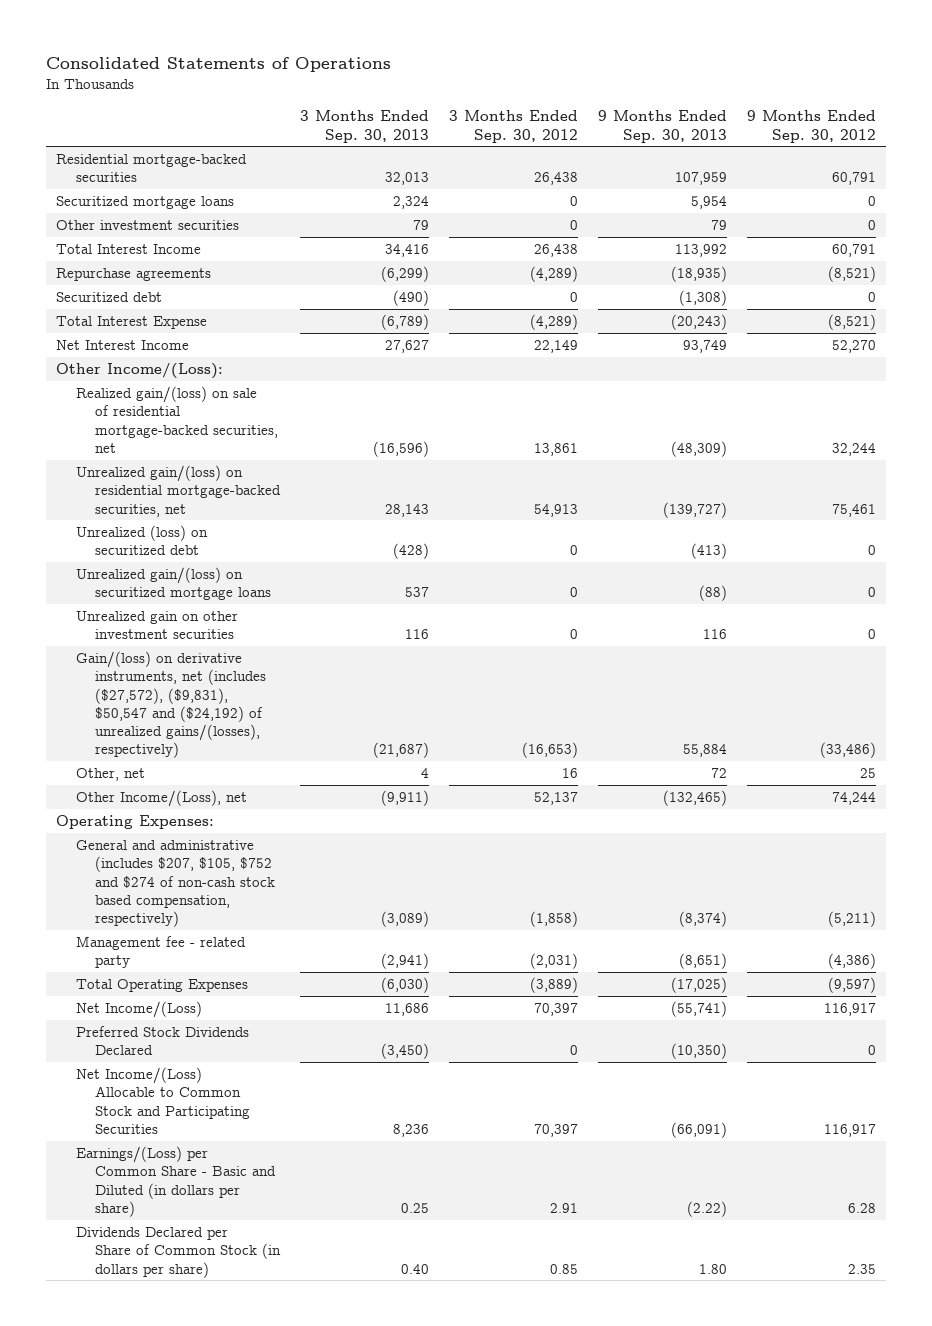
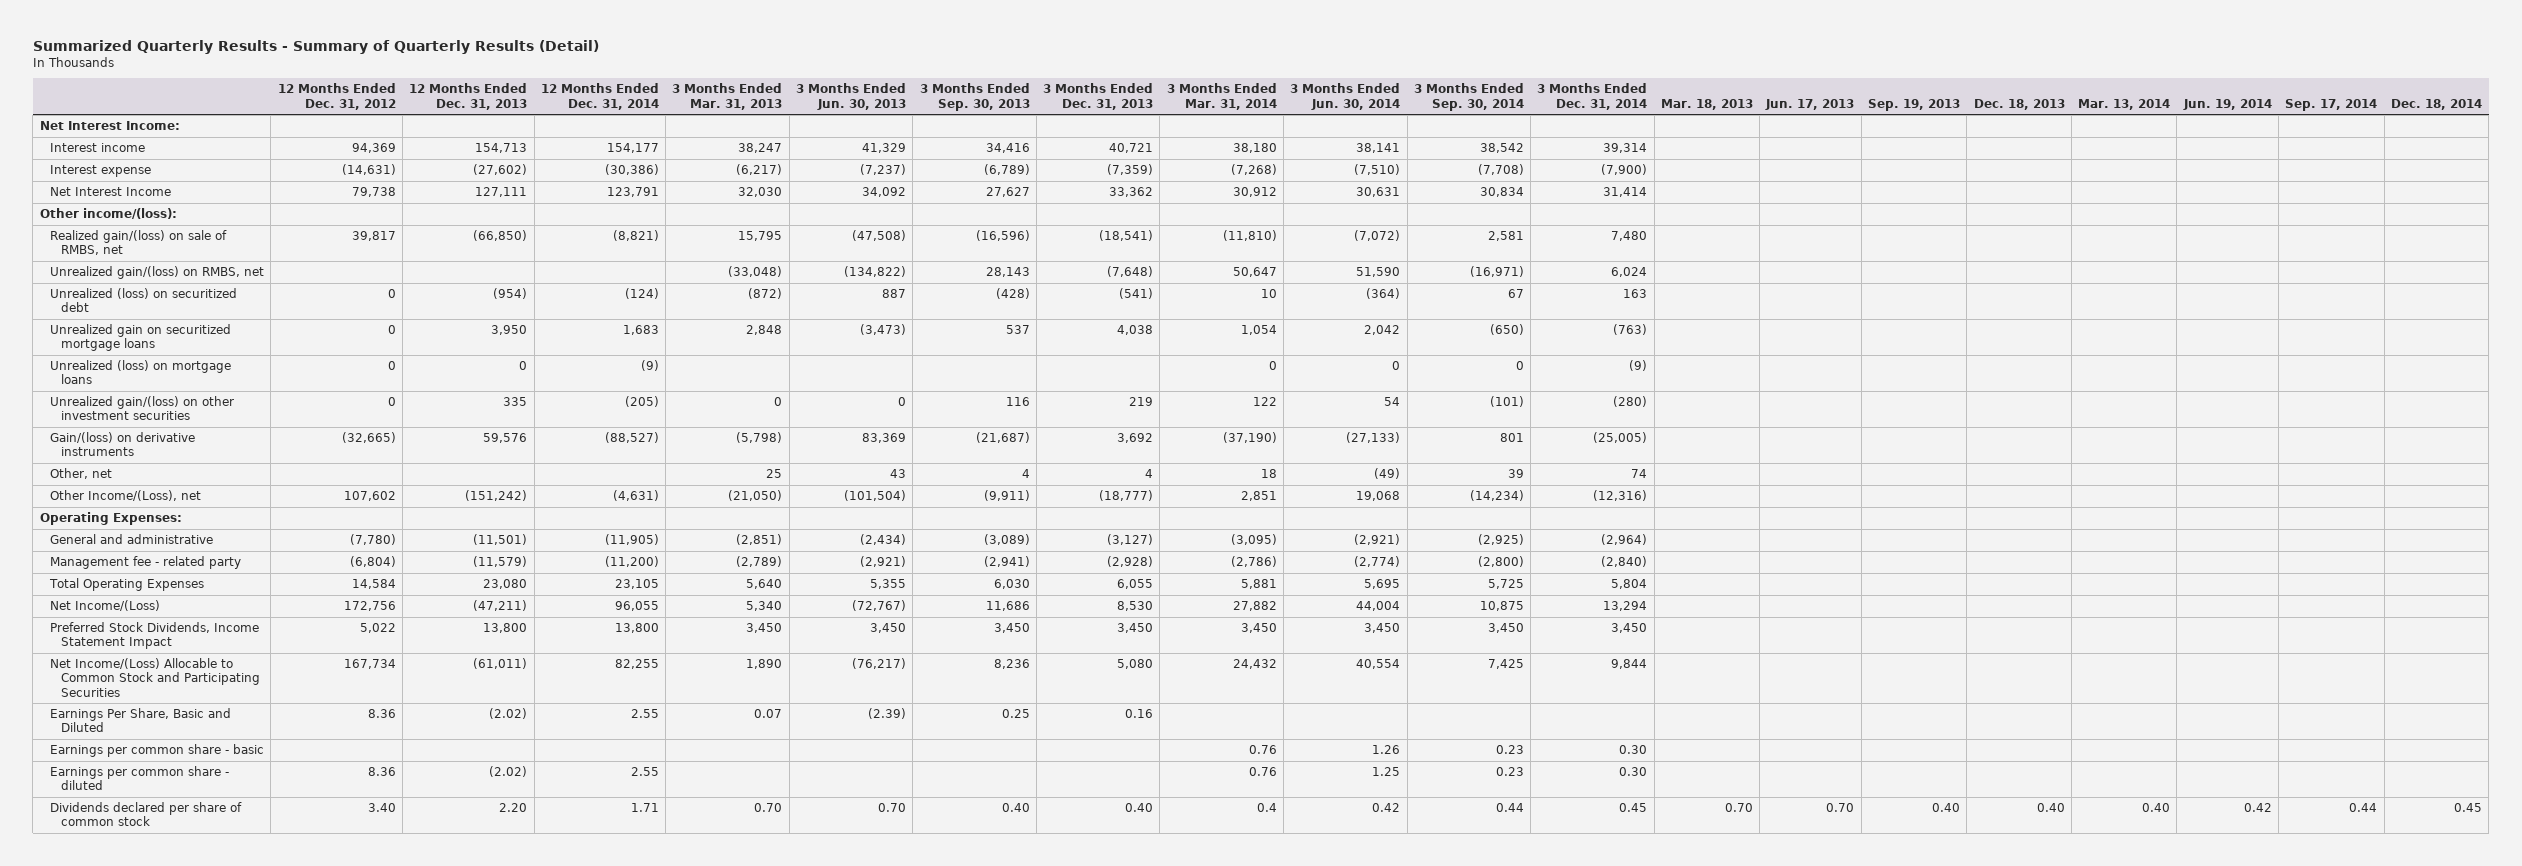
- Consolidated Statements of Operations
+ Summarized Quarterly Results - Summary of Quarterly Results (Detail)
- | 3 Months Ended Sep. 30, 2013 | 3 Months Ended Sep. 30, 2012 | 9 Months Ended Sep. 30, 2013 | 9 Months Ended Sep. 30, 2012
+ | 12 Months Ended Dec. 31, 2012 | 12 Months Ended Dec. 31, 2013 | 12 Months Ended Dec. 31, 2014 | 3 Months Ended Mar. 31, 2013 | 3 Months Ended Jun. 30, 2013 | 3 Months Ended Sep. 30, 2013 | 3 Months Ended Dec. 31, 2013 | 3 Months Ended Mar. 31, 2014 | 3 Months Ended Jun. 30, 2014 | 3 Months Ended Sep. 30, 2014 | 3 Months Ended Dec. 31, 2014 | Mar. 18, 2013 | Jun. 17, 2013 | Sep. 19, 2013 | Dec. 18, 2013 | Mar. 13, 2014 | Jun. 19, 2014 | Sep. 17, 2014 | Dec. 18, 2014
- Residential mortgage-backed securities | 32,013 | 26,438 | 107,959 | 60,791
- Securitized mortgage loans | 2,324 | 0 | 5,954 | 0
- Other investment securities | 79 | 0 | 79 | 0
- Total Interest Income | 34,416 | 26,438 | 113,992 | 60,791
- Repurchase agreements | (6,299) | (4,289) | (18,935) | (8,521)
- Securitized debt | (490) | 0 | (1,308) | 0
- Total Interest Expense | (6,789) | (4,289) | (20,243) | (8,521)
+ Net Interest Income:
+ Interest income | 94,369 | 154,713 | 154,177 | 38,247 | 41,329 | 34,416 | 40,721 | 38,180 | 38,141 | 38,542 | 39,314 | | | | | | | |
+ Interest expense | (14,631) | (27,602) | (30,386) | (6,217) | (7,237) | (6,789) | (7,359) | (7,268) | (7,510) | (7,708) | (7,900) | | | | | | | |
- Other Income/(Loss):
- Realized gain/(loss) on sale of residential mortgage-backed securities, net | (16,596) | 13,861 | (48,309) | 32,244
- Unrealized gain/(loss) on residential mortgage-backed securities, net | 28,143 | 54,913 | (139,727) | 75,461
+ Other income/(loss):
+ Realized gain/(loss) on sale of RMBS, net | 39,817 | (66,850) | (8,821) | 15,795 | (47,508) | (16,596) | (18,541) | (11,810) | (7,072) | 2,581 | 7,480 | | | | | | | |
+ Unrealized gain/(loss) on RMBS, net | | | | (33,048) | (134,822) | 28,143 | (7,648) | 50,647 | 51,590 | (16,971) | 6,024 | | | | | | | |
- Unrealized gain/(loss) on securitized mortgage loans | 537 | 0 | (88) | 0
- Unrealized gain on other investment securities | 116 | 0 | 116 | 0
- Gain/(loss) on derivative instruments, net (includes ($27,572), ($9,831), $50,547 and ($24,192) of unrealized gains/(losses), respectively) | (21,687) | (16,653) | 55,884 | (33,486)
+ Unrealized gain on securitized mortgage loans | 0 | 3,950 | 1,683 | 2,848 | (3,473) | 537 | 4,038 | 1,054 | 2,042 | (650) | (763) | | | | | | | |
+ Unrealized (loss) on mortgage loans | 0 | 0 | (9) | | | | | 0 | 0 | 0 | (9) | | | | | | | |
+ Unrealized gain/(loss) on other investment securities | 0 | 335 | (205) | 0 | 0 | 116 | 219 | 122 | 54 | (101) | (280) | | | | | | | |
+ Gain/(loss) on derivative instruments | (32,665) | 59,576 | (88,527) | (5,798) | 83,369 | (21,687) | 3,692 | (37,190) | (27,133) | 801 | (25,005) | | | | | | | |
- General and administrative (includes $207, $105, $752 and $274 of non-cash stock based compensation, respectively) | (3,089) | (1,858) | (8,374) | (5,211)
+ General and administrative | (7,780) | (11,501) | (11,905) | (2,851) | (2,434) | (3,089) | (3,127) | (3,095) | (2,921) | (2,925) | (2,964) | | | | | | | |
- Total Operating Expenses | (6,030) | (3,889) | (17,025) | (9,597)
+ Total Operating Expenses | 14,584 | 23,080 | 23,105 | 5,640 | 5,355 | 6,030 | 6,055 | 5,881 | 5,695 | 5,725 | 5,804 | | | | | | | |
- Preferred Stock Dividends Declared | (3,450) | 0 | (10,350) | 0
+ Preferred Stock Dividends, Income Statement Impact | 5,022 | 13,800 | 13,800 | 3,450 | 3,450 | 3,450 | 3,450 | 3,450 | 3,450 | 3,450 | 3,450 | | | | | | | |
- Earnings/(Loss) per Common Share - Basic and Diluted (in dollars per share) | 0.25 | 2.91 | (2.22) | 6.28
- Dividends Declared per Share of Common Stock (in dollars per share) | 0.40 | 0.85 | 1.80 | 2.35
+ Earnings Per Share, Basic and Diluted | 8.36 | (2.02) | 2.55 | 0.07 | (2.39) | 0.25 | 0.16 | | | | | | | | | | | |
+ Earnings per common share - basic | | | | | | | | 0.76 | 1.26 | 0.23 | 0.30 | | | | | | | |
+ Earnings per common share - diluted | 8.36 | (2.02) | 2.55 | | | | | 0.76 | 1.25 | 0.23 | 0.30 | | | | | | | |
+ Dividends declared per share of common stock | 3.40 | 2.20 | 1.71 | 0.70 | 0.70 | 0.40 | 0.40 | 0.4 | 0.42 | 0.44 | 0.45 | 0.70 | 0.70 | 0.40 | 0.40 | 0.40 | 0.42 | 0.44 | 0.45

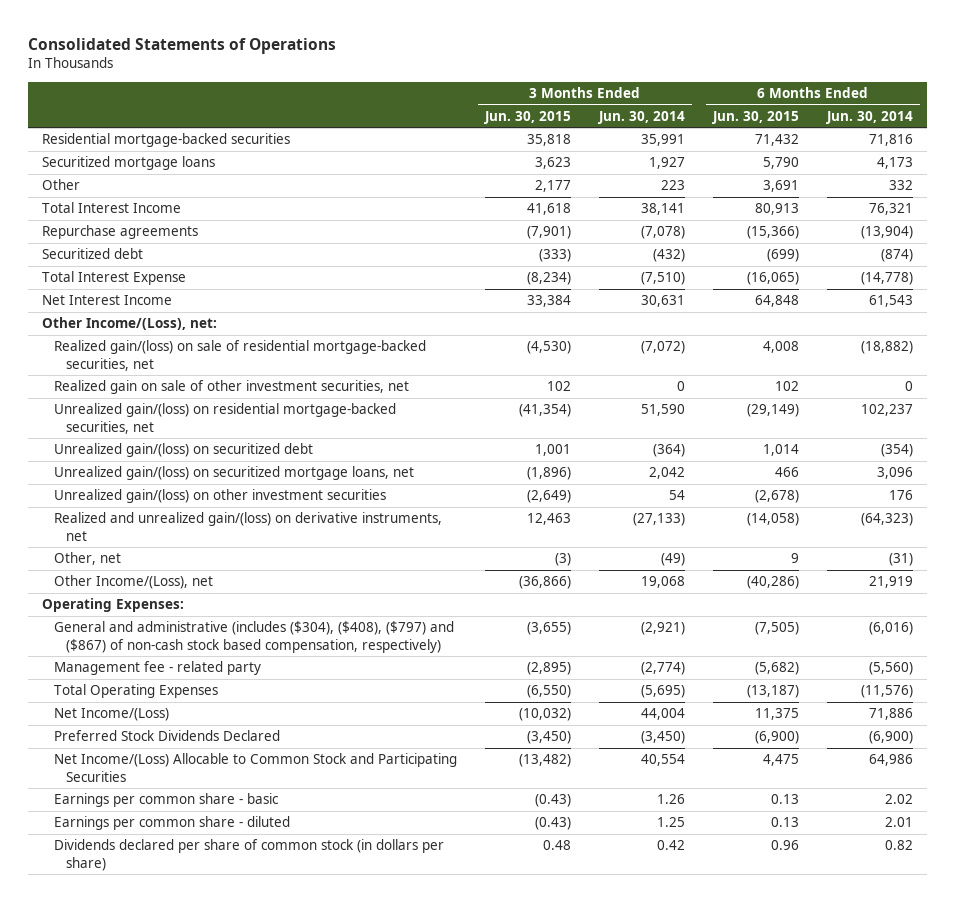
- Summarized Quarterly Results - Summary of Quarterly Results (Detail)
+ Consolidated Statements of Operations
- | 12 Months Ended Dec. 31, 2012 | 12 Months Ended Dec. 31, 2013 | 12 Months Ended Dec. 31, 2014 | 3 Months Ended Mar. 31, 2013 | 3 Months Ended Jun. 30, 2013 | 3 Months Ended Sep. 30, 2013 | 3 Months Ended Dec. 31, 2013 | 3 Months Ended Mar. 31, 2014 | 3 Months Ended Jun. 30, 2014 | 3 Months Ended Sep. 30, 2014 | 3 Months Ended Dec. 31, 2014 | Mar. 18, 2013 | Jun. 17, 2013 | Sep. 19, 2013 | Dec. 18, 2013 | Mar. 13, 2014 | Jun. 19, 2014 | Sep. 17, 2014 | Dec. 18, 2014
+ | 3 Months Ended Jun. 30, 2015 | 3 Months Ended Jun. 30, 2014 | 6 Months Ended Jun. 30, 2015 | 6 Months Ended Jun. 30, 2014
- Net Interest Income:
- Interest income | 94,369 | 154,713 | 154,177 | 38,247 | 41,329 | 34,416 | 40,721 | 38,180 | 38,141 | 38,542 | 39,314 | | | | | | | |
- Interest expense | (14,631) | (27,602) | (30,386) | (6,217) | (7,237) | (6,789) | (7,359) | (7,268) | (7,510) | (7,708) | (7,900) | | | | | | | |
+ Residential mortgage-backed securities | 35,818 | 35,991 | 71,432 | 71,816
+ Securitized mortgage loans | 3,623 | 1,927 | 5,790 | 4,173
+ Other | 2,177 | 223 | 3,691 | 332
+ Total Interest Income | 41,618 | 38,141 | 80,913 | 76,321
+ Repurchase agreements | (7,901) | (7,078) | (15,366) | (13,904)
+ Securitized debt | (333) | (432) | (699) | (874)
+ Total Interest Expense | (8,234) | (7,510) | (16,065) | (14,778)
- Other income/(loss):
- Realized gain/(loss) on sale of RMBS, net | 39,817 | (66,850) | (8,821) | 15,795 | (47,508) | (16,596) | (18,541) | (11,810) | (7,072) | 2,581 | 7,480 | | | | | | | |
- Unrealized gain/(loss) on RMBS, net | | | | (33,048) | (134,822) | 28,143 | (7,648) | 50,647 | 51,590 | (16,971) | 6,024 | | | | | | | |
- Unrealized (loss) on securitized debt | 0 | (954) | (124) | (872) | 887 | (428) | (541) | 10 | (364) | 67 | 163 | | | | | | | |
- Unrealized gain on securitized mortgage loans | 0 | 3,950 | 1,683 | 2,848 | (3,473) | 537 | 4,038 | 1,054 | 2,042 | (650) | (763) | | | | | | | |
- Unrealized (loss) on mortgage loans | 0 | 0 | (9) | | | | | 0 | 0 | 0 | (9) | | | | | | | |
+ Other Income/(Loss), net:
+ Realized gain/(loss) on sale of residential mortgage-backed securities, net | (4,530) | (7,072) | 4,008 | (18,882)
+ Realized gain on sale of other investment securities, net | 102 | 0 | 102 | 0
+ Unrealized gain/(loss) on residential mortgage-backed securities, net | (41,354) | 51,590 | (29,149) | 102,237
+ Unrealized gain/(loss) on securitized debt | 1,001 | (364) | 1,014 | (354)
+ Unrealized gain/(loss) on securitized mortgage loans, net | (1,896) | 2,042 | 466 | 3,096
- Gain/(loss) on derivative instruments | (32,665) | 59,576 | (88,527) | (5,798) | 83,369 | (21,687) | 3,692 | (37,190) | (27,133) | 801 | (25,005) | | | | | | | |
+ Realized and unrealized gain/(loss) on derivative instruments, net | 12,463 | (27,133) | (14,058) | (64,323)
- General and administrative | (7,780) | (11,501) | (11,905) | (2,851) | (2,434) | (3,089) | (3,127) | (3,095) | (2,921) | (2,925) | (2,964) | | | | | | | |
+ General and administrative (includes ($304), ($408), ($797) and ($867) of non-cash stock based compensation, respectively) | (3,655) | (2,921) | (7,505) | (6,016)
- Total Operating Expenses | 14,584 | 23,080 | 23,105 | 5,640 | 5,355 | 6,030 | 6,055 | 5,881 | 5,695 | 5,725 | 5,804 | | | | | | | |
+ Total Operating Expenses | (6,550) | (5,695) | (13,187) | (11,576)
- Preferred Stock Dividends, Income Statement Impact | 5,022 | 13,800 | 13,800 | 3,450 | 3,450 | 3,450 | 3,450 | 3,450 | 3,450 | 3,450 | 3,450 | | | | | | | |
+ Preferred Stock Dividends Declared | (3,450) | (3,450) | (6,900) | (6,900)
- Earnings Per Share, Basic and Diluted | 8.36 | (2.02) | 2.55 | 0.07 | (2.39) | 0.25 | 0.16 | | | | | | | | | | | |
- Dividends declared per share of common stock | 3.40 | 2.20 | 1.71 | 0.70 | 0.70 | 0.40 | 0.40 | 0.4 | 0.42 | 0.44 | 0.45 | 0.70 | 0.70 | 0.40 | 0.40 | 0.40 | 0.42 | 0.44 | 0.45
+ Dividends declared per share of common stock (in dollars per share) | 0.48 | 0.42 | 0.96 | 0.82

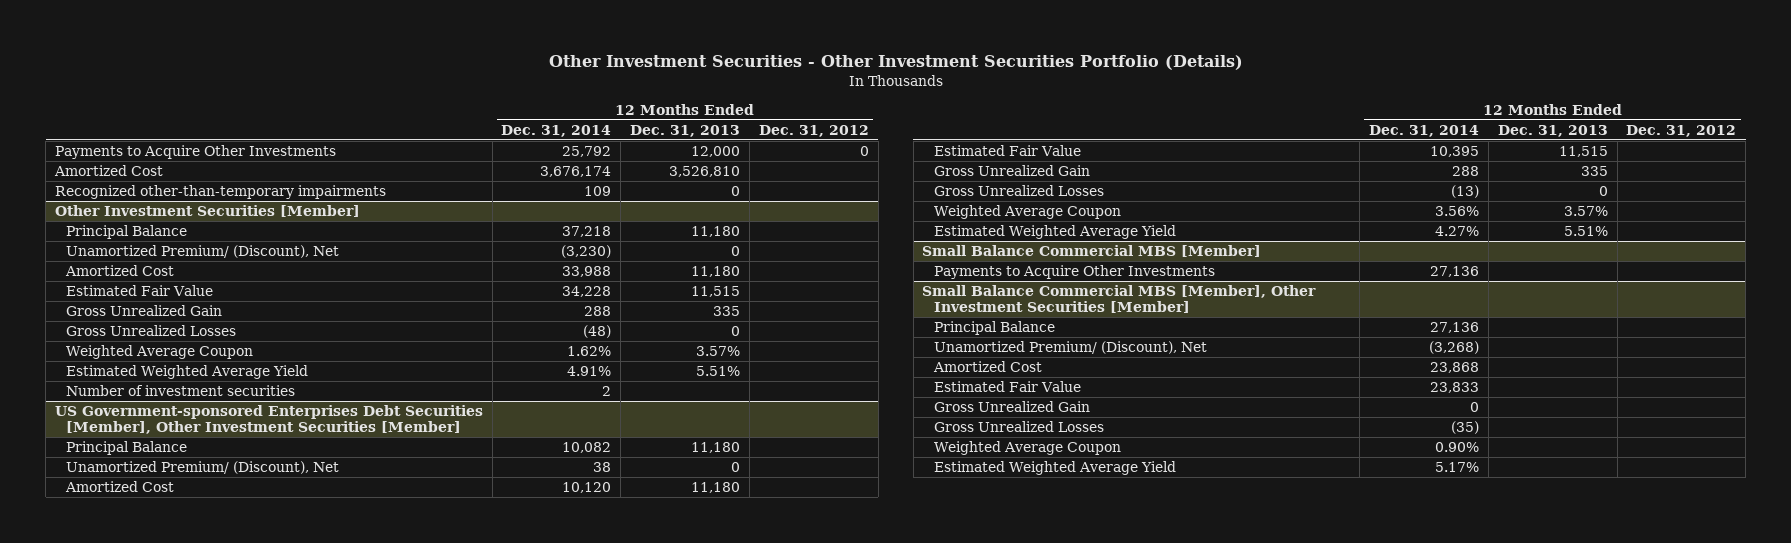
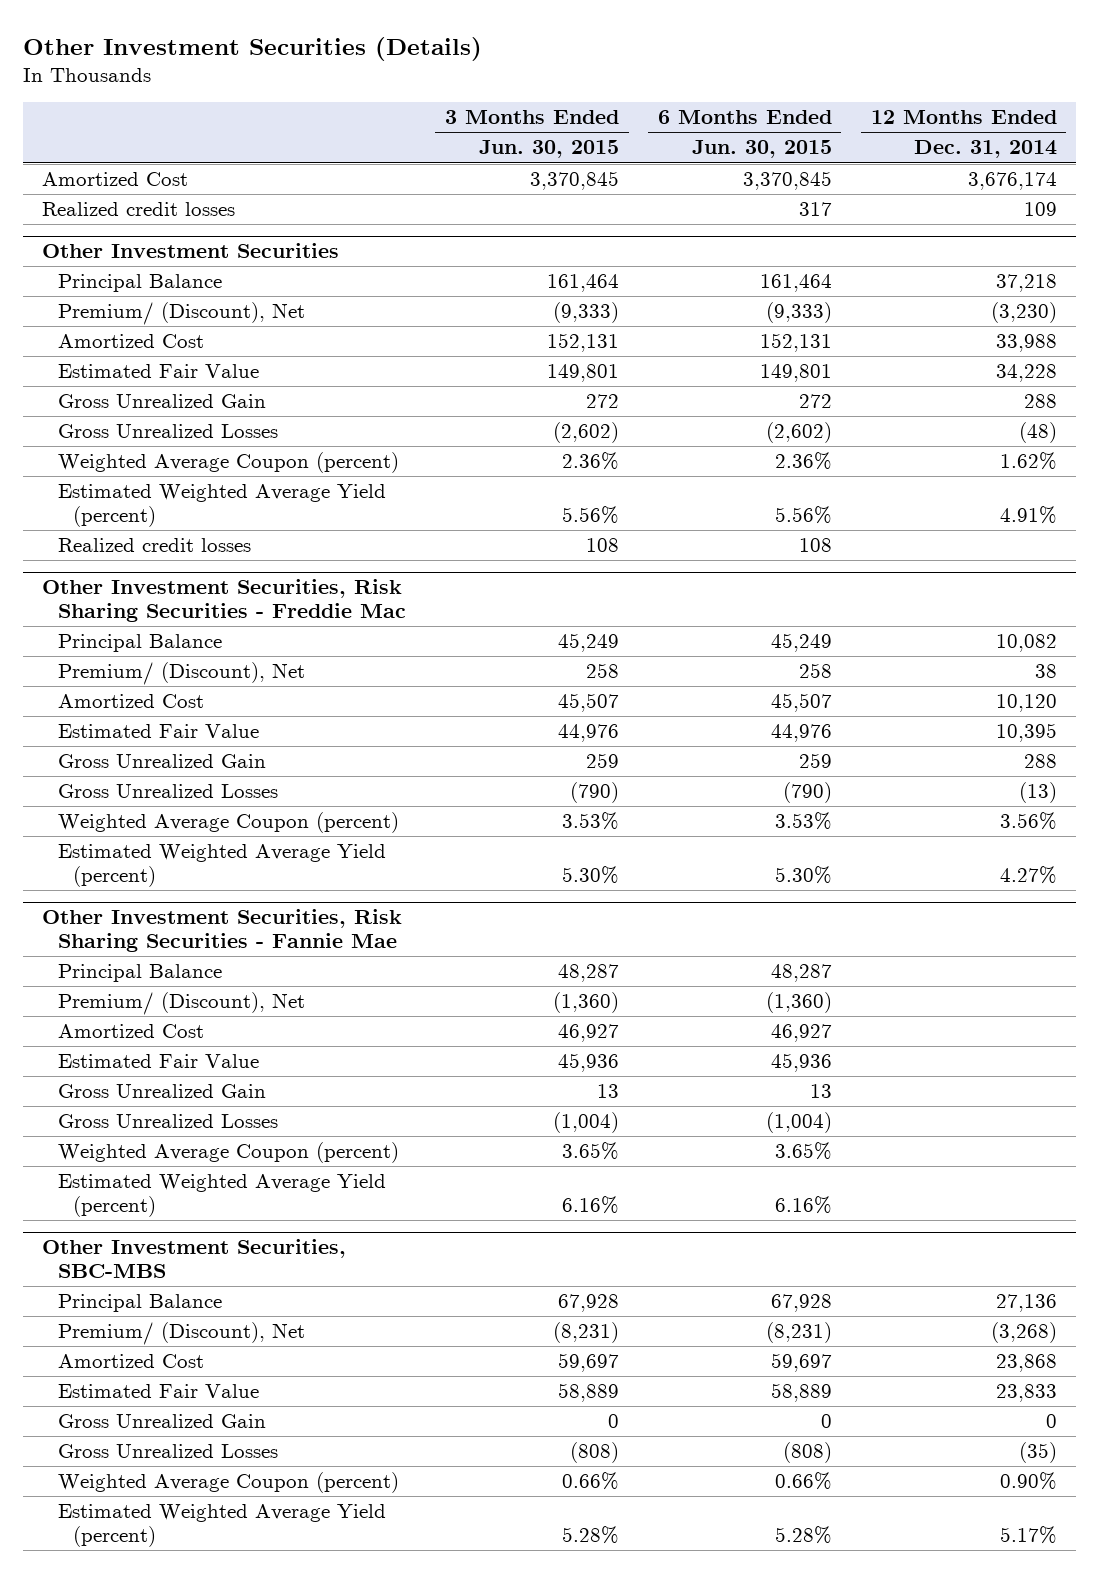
- Other Investment Securities - Other Investment Securities Portfolio (Details)
+ Other Investment Securities (Details)
- | 12 Months Ended Dec. 31, 2014 | 12 Months Ended Dec. 31, 2013 | 12 Months Ended Dec. 31, 2012
+ | 3 Months Ended Jun. 30, 2015 | 6 Months Ended Jun. 30, 2015 | 12 Months Ended Dec. 31, 2014
- Payments to Acquire Other Investments | 25,792 | 12,000 | 0
- Recognized other-than-temporary impairments | 109 | 0 |
- Other Investment Securities [Member]
+ Realized credit losses | | 317 | 109
+ Other Investment Securities
- Unamortized Premium/ (Discount), Net | (3,230) | 0 |
+ Premium/ (Discount), Net | (9,333) | (9,333) | (3,230)
- Weighted Average Coupon | 1.62% | 3.57% |
- Estimated Weighted Average Yield | 4.91% | 5.51% |
- Number of investment securities | 2 | |
- US Government-sponsored Enterprises Debt Securities [Member], Other Investment Securities [Member]
+ Weighted Average Coupon (percent) | 2.36% | 2.36% | 1.62%
+ Estimated Weighted Average Yield (percent) | 5.56% | 5.56% | 4.91%
+ Realized credit losses | 108 | 108 |
+ Other Investment Securities, Risk Sharing Securities - Freddie Mac
- Unamortized Premium/ (Discount), Net | 38 | 0 |
+ Premium/ (Discount), Net | 258 | 258 | 38
- Weighted Average Coupon | 3.56% | 3.57% |
- Estimated Weighted Average Yield | 4.27% | 5.51% |
- Small Balance Commercial MBS [Member]
- Payments to Acquire Other Investments | 27,136 | |
- Small Balance Commercial MBS [Member], Other Investment Securities [Member]
+ Weighted Average Coupon (percent) | 3.53% | 3.53% | 3.56%
+ Estimated Weighted Average Yield (percent) | 5.30% | 5.30% | 4.27%
+ Other Investment Securities, Risk Sharing Securities - Fannie Mae
+ Principal Balance | 48,287 | 48,287 |
+ Premium/ (Discount), Net | (1,360) | (1,360) |
+ Amortized Cost | 46,927 | 46,927 |
+ Estimated Fair Value | 45,936 | 45,936 |
+ Gross Unrealized Gain | 13 | 13 |
+ Gross Unrealized Losses | (1,004) | (1,004) |
+ Weighted Average Coupon (percent) | 3.65% | 3.65% |
+ Estimated Weighted Average Yield (percent) | 6.16% | 6.16% |
+ Other Investment Securities, SBC-MBS
- Unamortized Premium/ (Discount), Net | (3,268) | |
+ Premium/ (Discount), Net | (8,231) | (8,231) | (3,268)
- Weighted Average Coupon | 0.90% | |
- Estimated Weighted Average Yield | 5.17% | |
+ Weighted Average Coupon (percent) | 0.66% | 0.66% | 0.90%
+ Estimated Weighted Average Yield (percent) | 5.28% | 5.28% | 5.17%

